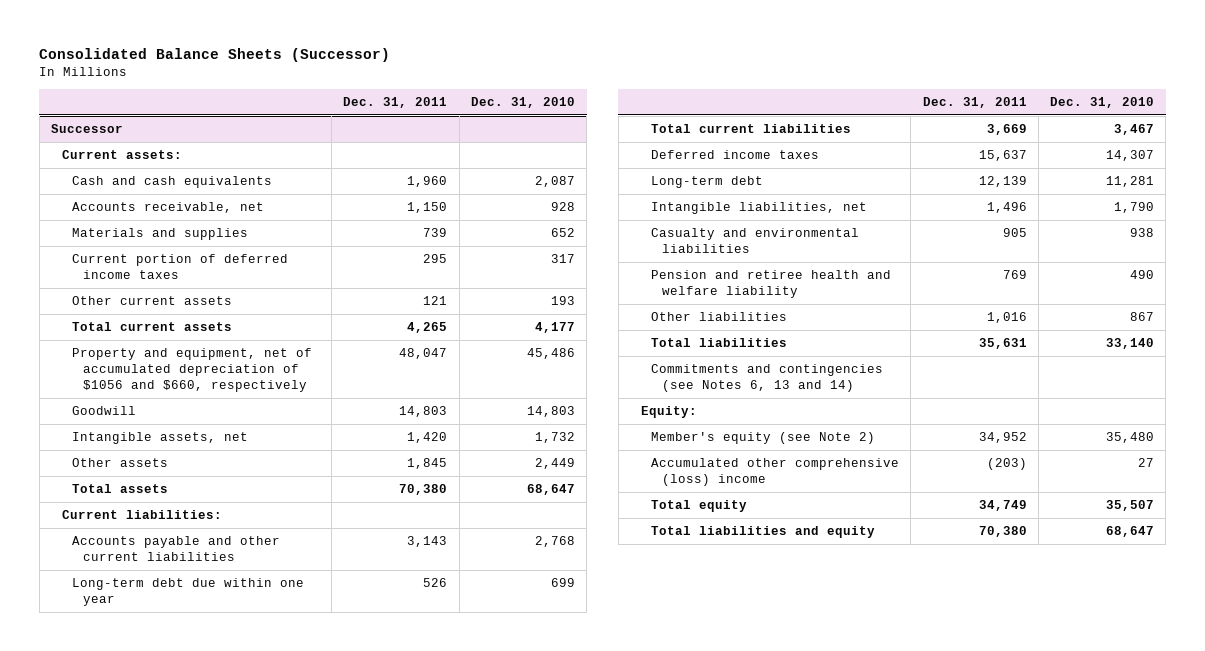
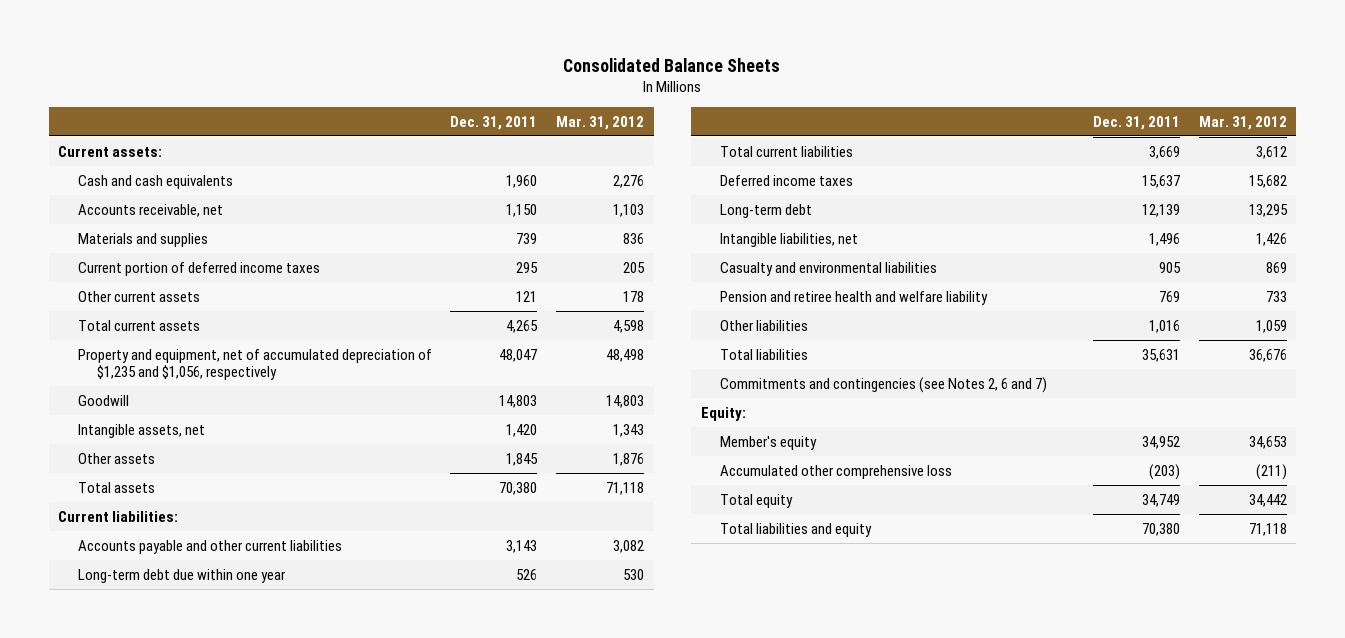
- Consolidated Balance Sheets (Successor)
+ Consolidated Balance Sheets
- | Dec. 31, 2011 | Dec. 31, 2010
+ | Dec. 31, 2011 | Mar. 31, 2012
- Successor
- Property and equipment, net of accumulated depreciation of $1056 and $660, respectively | 48,047 | 45,486
+ Property and equipment, net of accumulated depreciation of $1,235 and $1,056, respectively | 48,047 | 48,498
- Commitments and contingencies (see Notes 6, 13 and 14)
+ Commitments and contingencies (see Notes 2, 6 and 7)
- Member's equity (see Note 2) | 34,952 | 35,480
- Accumulated other comprehensive (loss) income | (203) | 27
+ Member's equity | 34,952 | 34,653
+ Accumulated other comprehensive loss | (203) | (211)

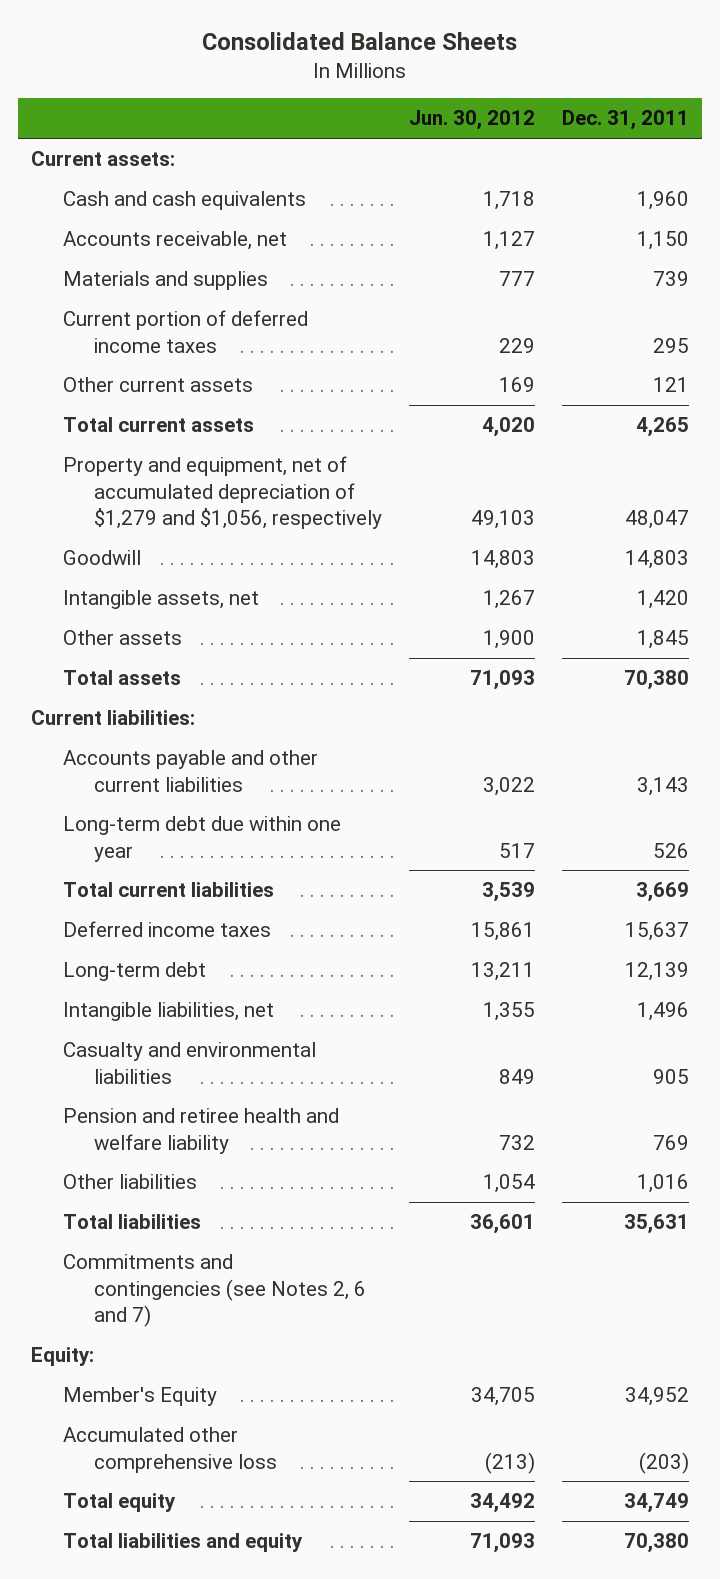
- | Dec. 31, 2011 | Mar. 31, 2012
+ | Jun. 30, 2012 | Dec. 31, 2011
- Property and equipment, net of accumulated depreciation of $1,235 and $1,056, respectively | 48,047 | 48,498
+ Property and equipment, net of accumulated depreciation of $1,279 and $1,056, respectively | 49,103 | 48,047
- Member's equity | 34,952 | 34,653
+ Member's Equity | 34,705 | 34,952

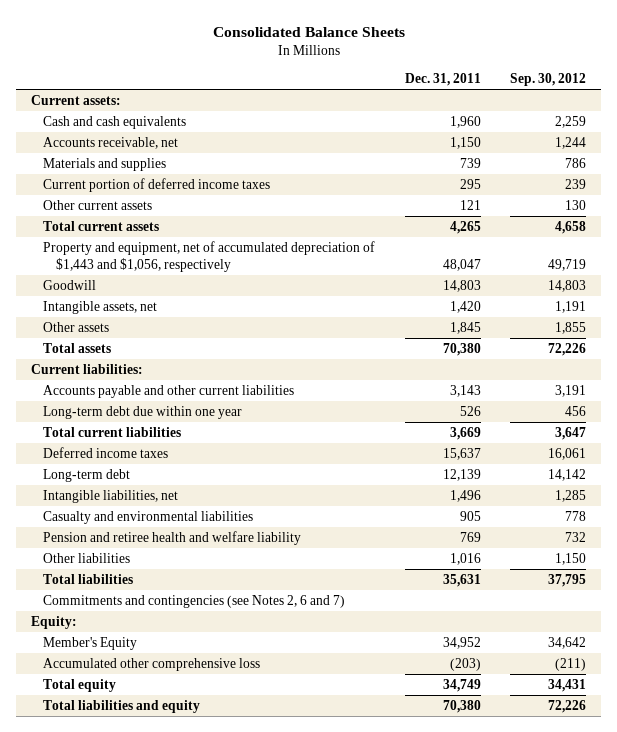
- | Jun. 30, 2012 | Dec. 31, 2011
+ | Dec. 31, 2011 | Sep. 30, 2012
- Property and equipment, net of accumulated depreciation of $1,279 and $1,056, respectively | 49,103 | 48,047
+ Property and equipment, net of accumulated depreciation of $1,443 and $1,056, respectively | 48,047 | 49,719

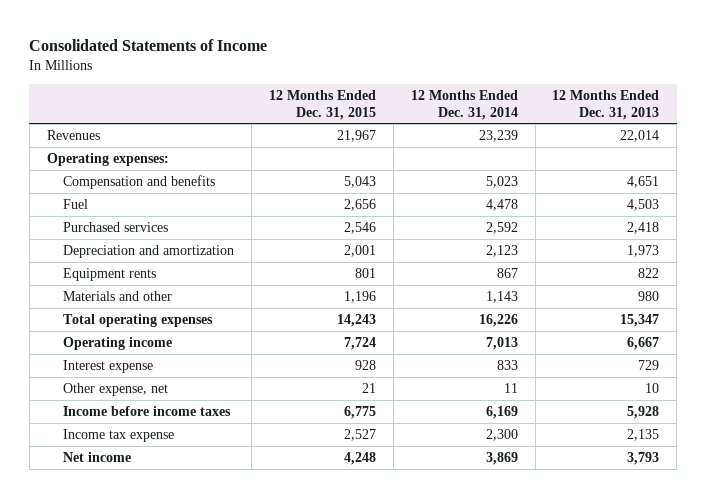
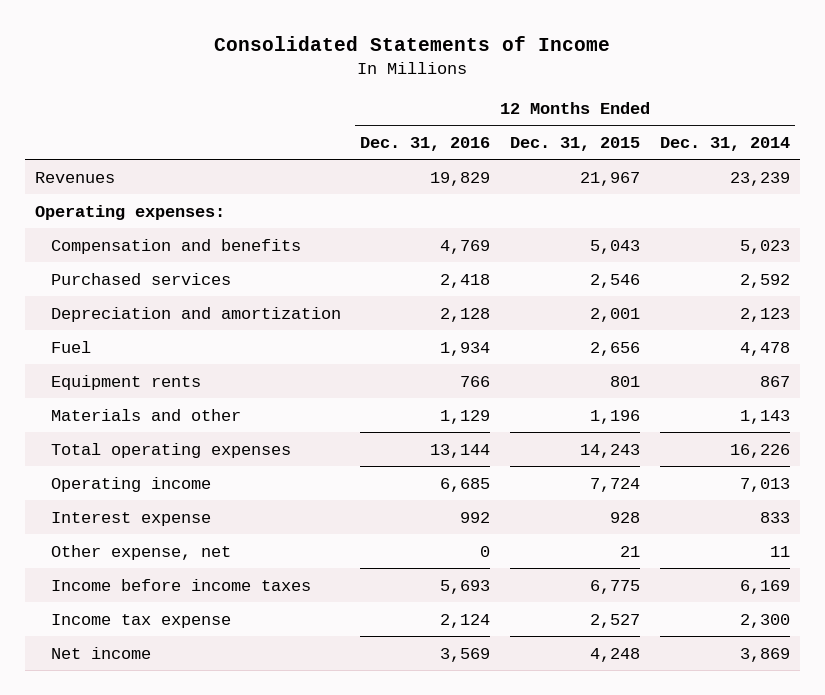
- | 12 Months Ended Dec. 31, 2015 | 12 Months Ended Dec. 31, 2014 | 12 Months Ended Dec. 31, 2013
+ | 12 Months Ended Dec. 31, 2016 | 12 Months Ended Dec. 31, 2015 | 12 Months Ended Dec. 31, 2014
moved down: Fuel | 1,934 | 2,656 | 4,478

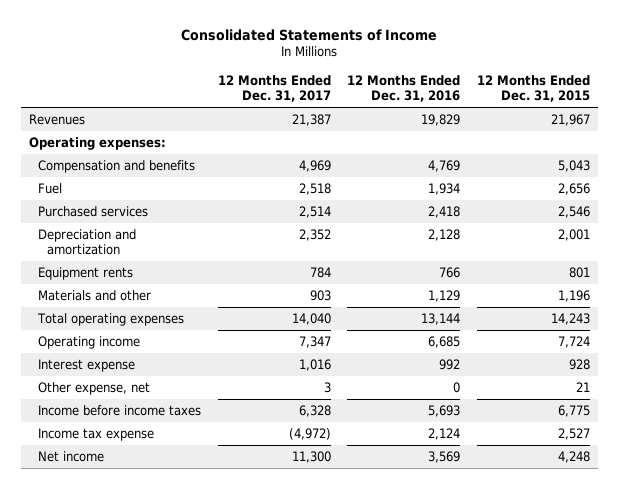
- | 12 Months Ended Dec. 31, 2016 | 12 Months Ended Dec. 31, 2015 | 12 Months Ended Dec. 31, 2014
+ | 12 Months Ended Dec. 31, 2017 | 12 Months Ended Dec. 31, 2016 | 12 Months Ended Dec. 31, 2015
moved up: Fuel | 2,518 | 1,934 | 2,656

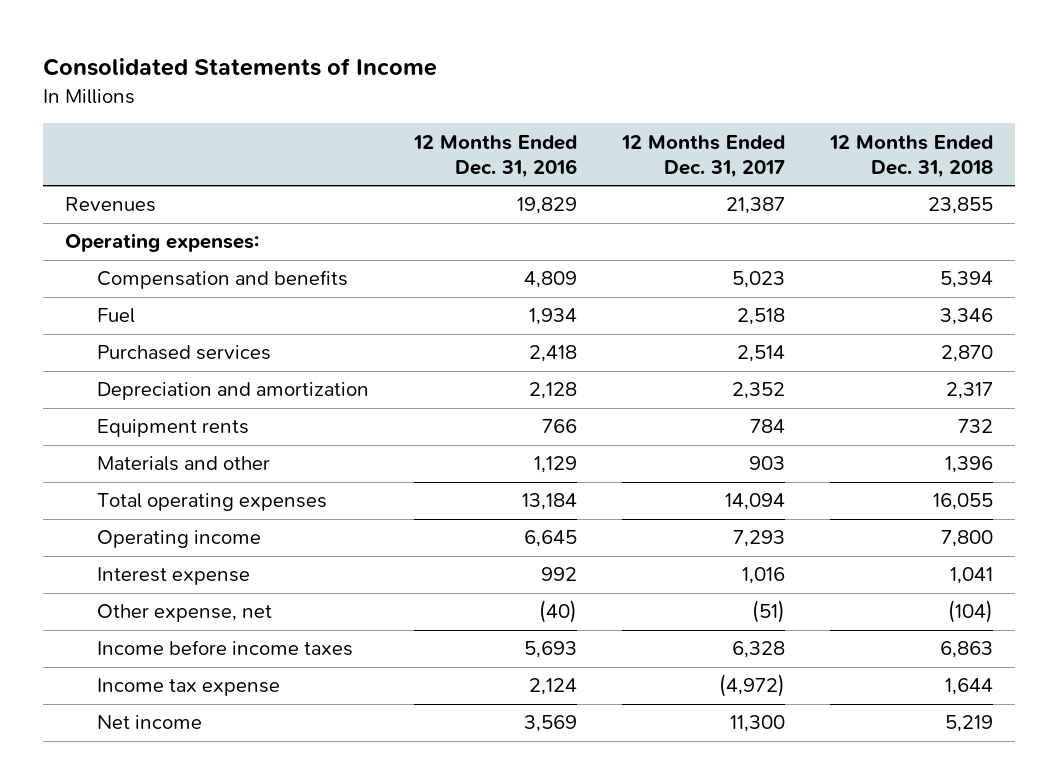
- | 12 Months Ended Dec. 31, 2017 | 12 Months Ended Dec. 31, 2016 | 12 Months Ended Dec. 31, 2015
+ | 12 Months Ended Dec. 31, 2016 | 12 Months Ended Dec. 31, 2017 | 12 Months Ended Dec. 31, 2018
- Compensation and benefits | 4,969 | 4,769 | 5,043
+ Compensation and benefits | 4,809 | 5,023 | 5,394
- Total operating expenses | 14,040 | 13,144 | 14,243
- Operating income | 7,347 | 6,685 | 7,724
+ Total operating expenses | 13,184 | 14,094 | 16,055
+ Operating income | 6,645 | 7,293 | 7,800
- Other expense, net | 3 | 0 | 21
+ Other expense, net | (40) | (51) | (104)

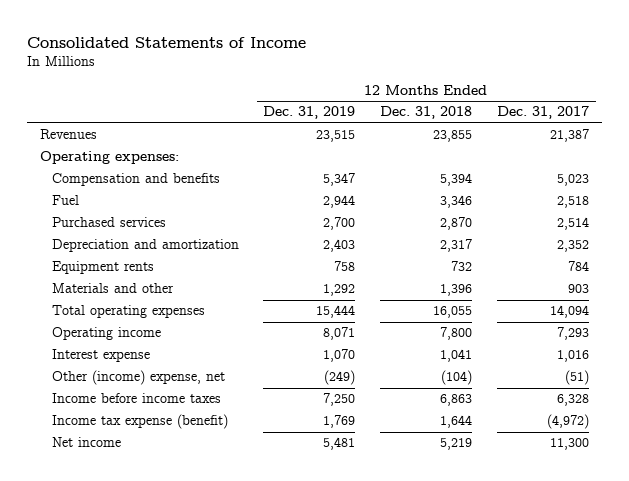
- | 12 Months Ended Dec. 31, 2016 | 12 Months Ended Dec. 31, 2017 | 12 Months Ended Dec. 31, 2018
+ | 12 Months Ended Dec. 31, 2019 | 12 Months Ended Dec. 31, 2018 | 12 Months Ended Dec. 31, 2017
- Other expense, net | (40) | (51) | (104)
+ Other (income) expense, net | (249) | (104) | (51)
- Income tax expense | 2,124 | (4,972) | 1,644
+ Income tax expense (benefit) | 1,769 | 1,644 | (4,972)

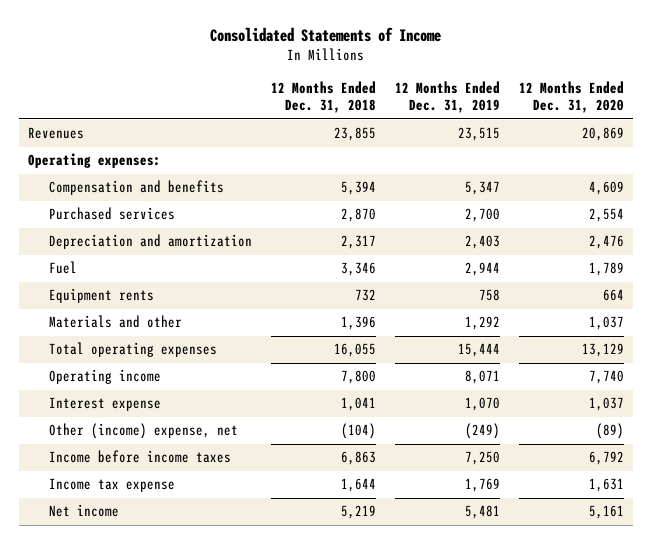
- | 12 Months Ended Dec. 31, 2019 | 12 Months Ended Dec. 31, 2018 | 12 Months Ended Dec. 31, 2017
+ | 12 Months Ended Dec. 31, 2018 | 12 Months Ended Dec. 31, 2019 | 12 Months Ended Dec. 31, 2020
moved down: Fuel | 3,346 | 2,944 | 1,789
- Income tax expense (benefit) | 1,769 | 1,644 | (4,972)
+ Income tax expense | 1,644 | 1,769 | 1,631

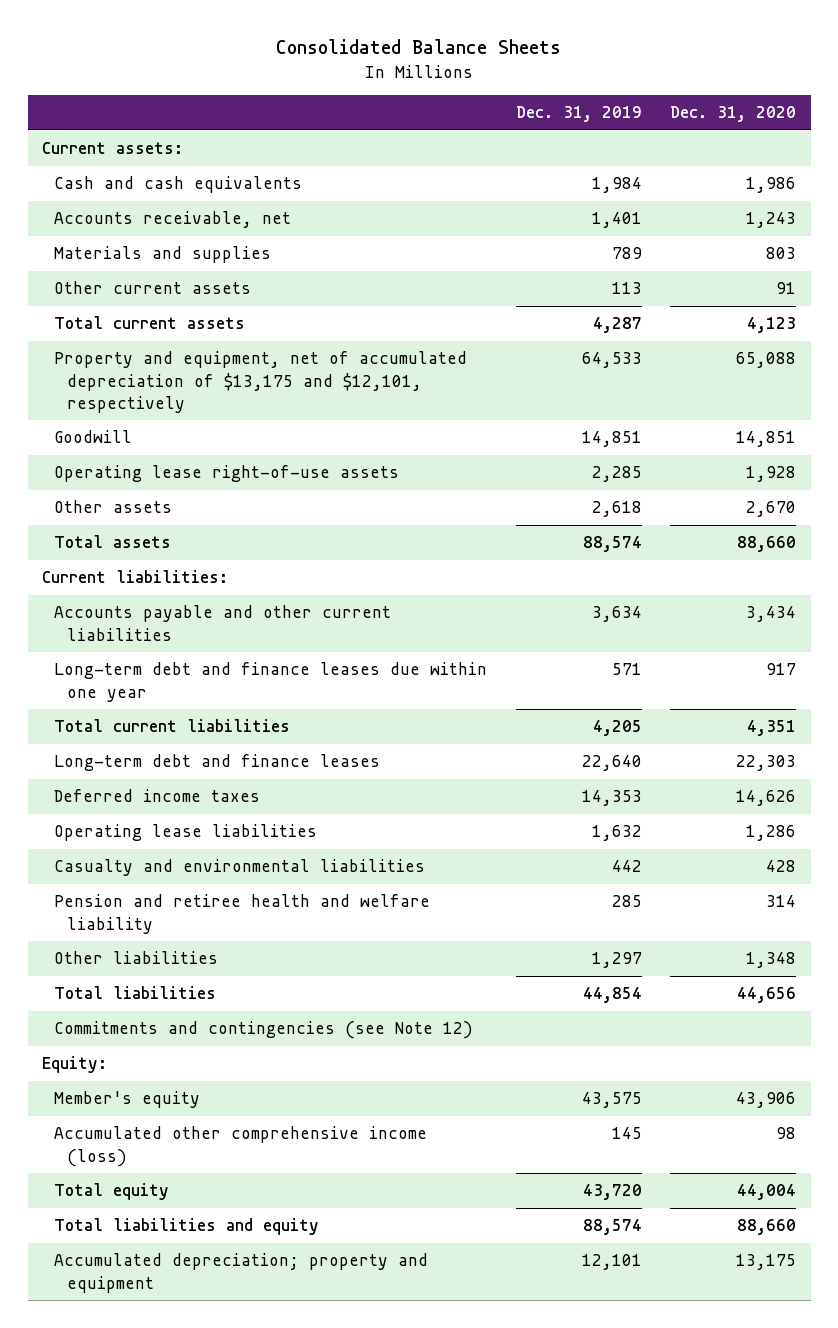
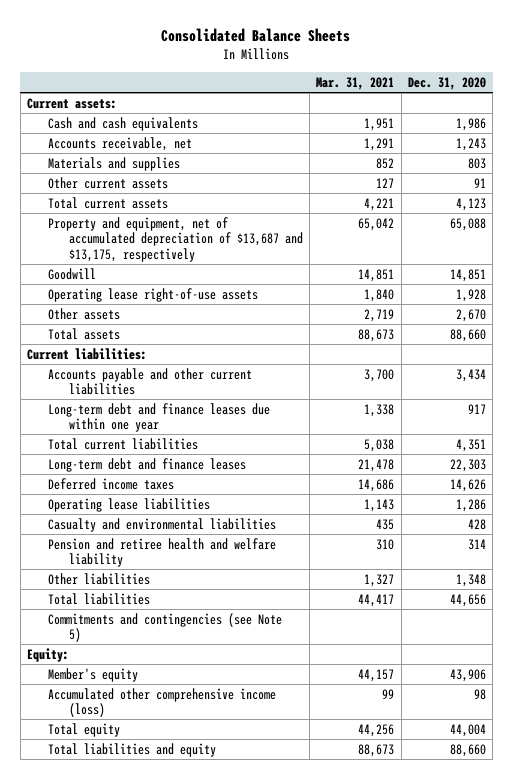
- | Dec. 31, 2019 | Dec. 31, 2020
+ | Mar. 31, 2021 | Dec. 31, 2020
- Property and equipment, net of accumulated depreciation of $13,175 and $12,101, respectively | 64,533 | 65,088
+ Property and equipment, net of accumulated depreciation of $13,687 and $13,175, respectively | 65,042 | 65,088
- Commitments and contingencies (see Note 12)
+ Commitments and contingencies (see Note 5)
- Accumulated depreciation; property and equipment | 12,101 | 13,175

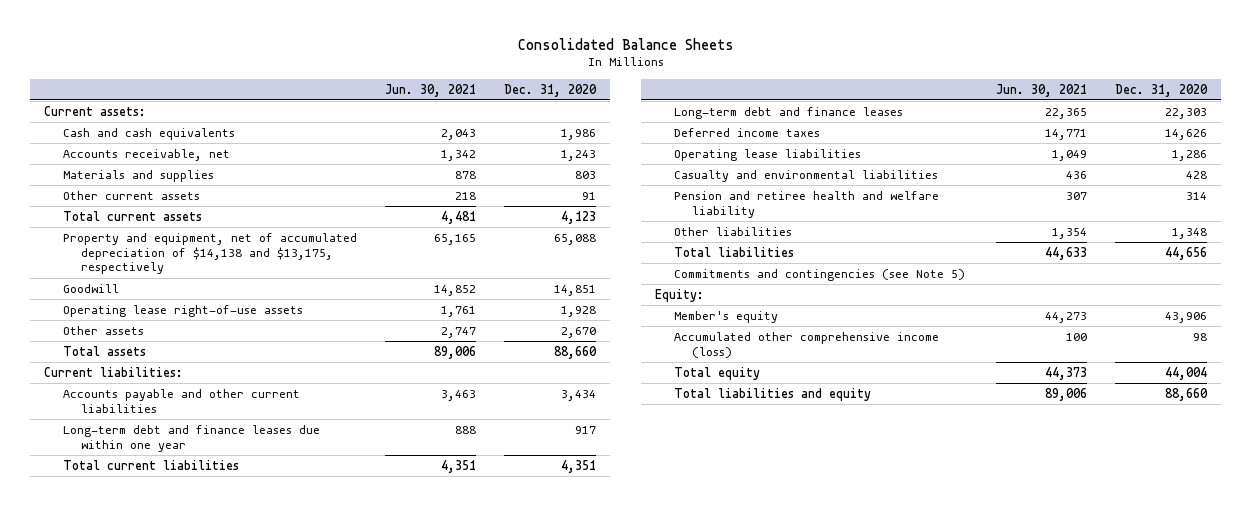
- | Mar. 31, 2021 | Dec. 31, 2020
+ | Jun. 30, 2021 | Dec. 31, 2020
- Property and equipment, net of accumulated depreciation of $13,687 and $13,175, respectively | 65,042 | 65,088
+ Property and equipment, net of accumulated depreciation of $14,138 and $13,175, respectively | 65,165 | 65,088

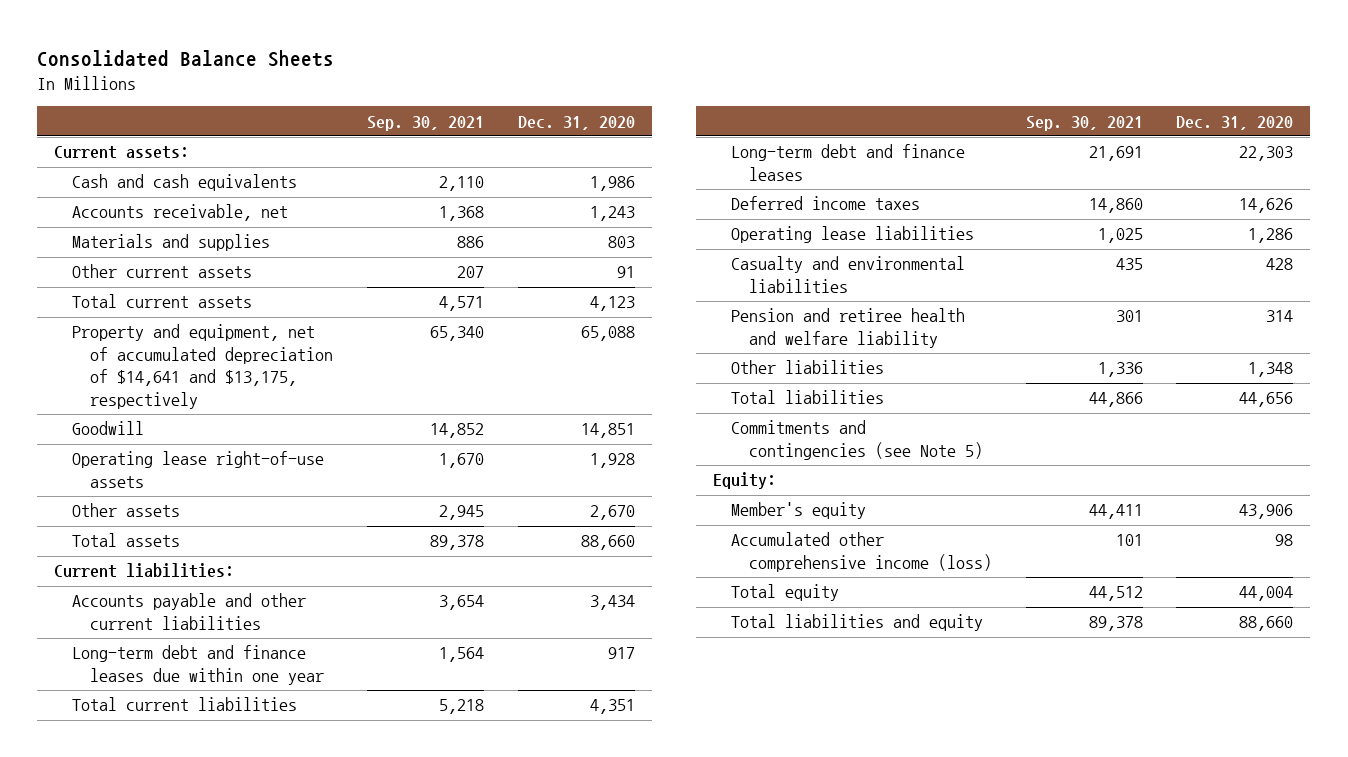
- | Jun. 30, 2021 | Dec. 31, 2020
+ | Sep. 30, 2021 | Dec. 31, 2020
- Property and equipment, net of accumulated depreciation of $14,138 and $13,175, respectively | 65,165 | 65,088
+ Property and equipment, net of accumulated depreciation of $14,641 and $13,175, respectively | 65,340 | 65,088

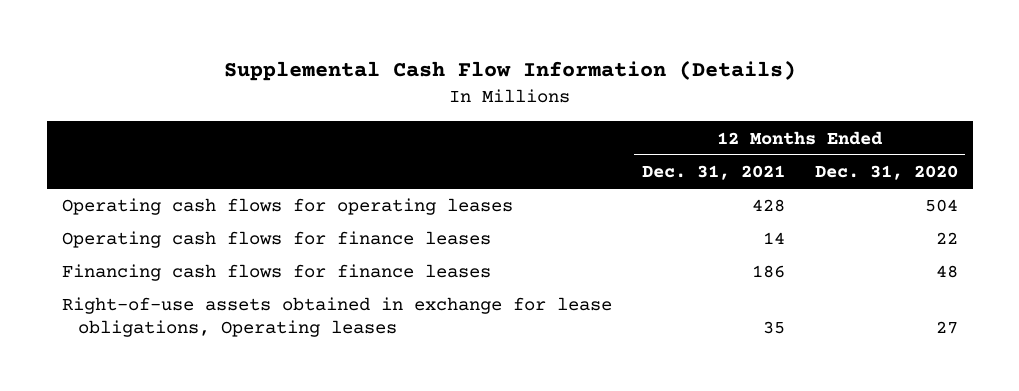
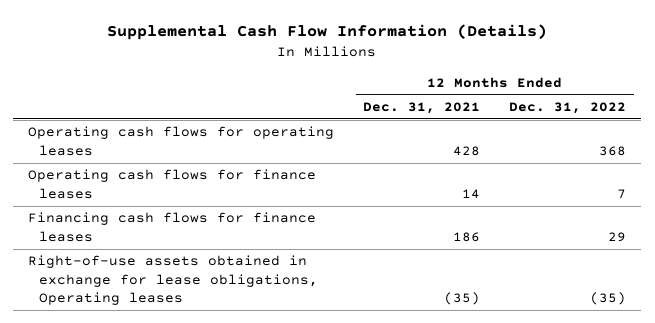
- | 12 Months Ended Dec. 31, 2021 | 12 Months Ended Dec. 31, 2020
+ | 12 Months Ended Dec. 31, 2021 | 12 Months Ended Dec. 31, 2022
- Right-of-use assets obtained in exchange for lease obligations, Operating leases | 35 | 27
+ Right-of-use assets obtained in exchange for lease obligations, Operating leases | (35) | (35)

